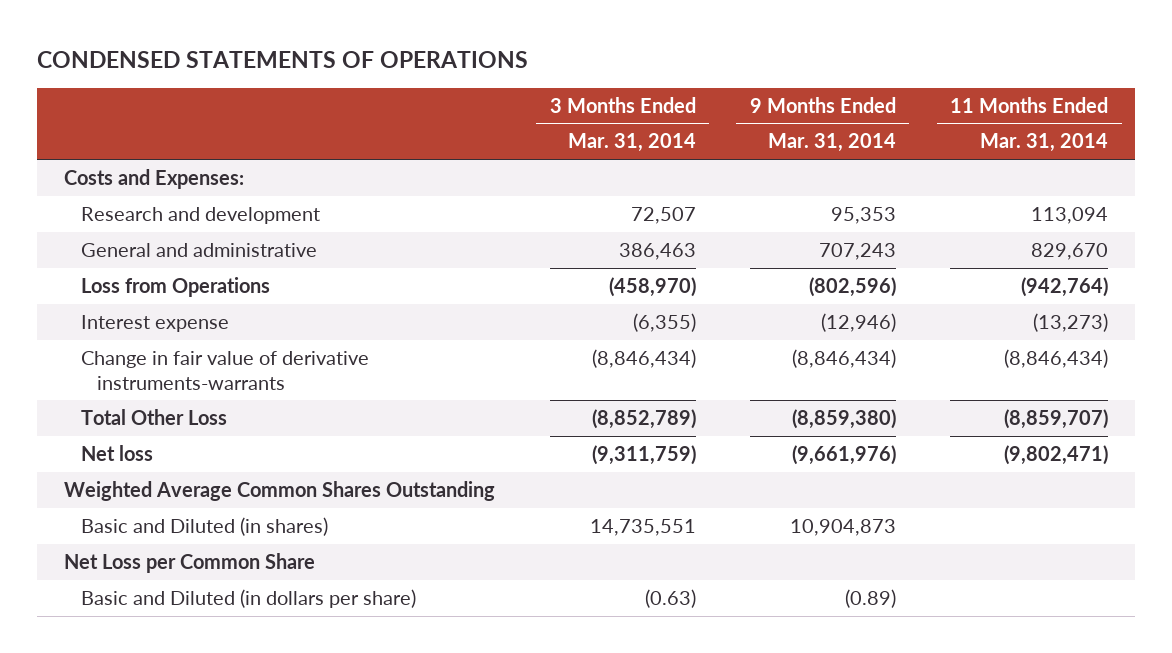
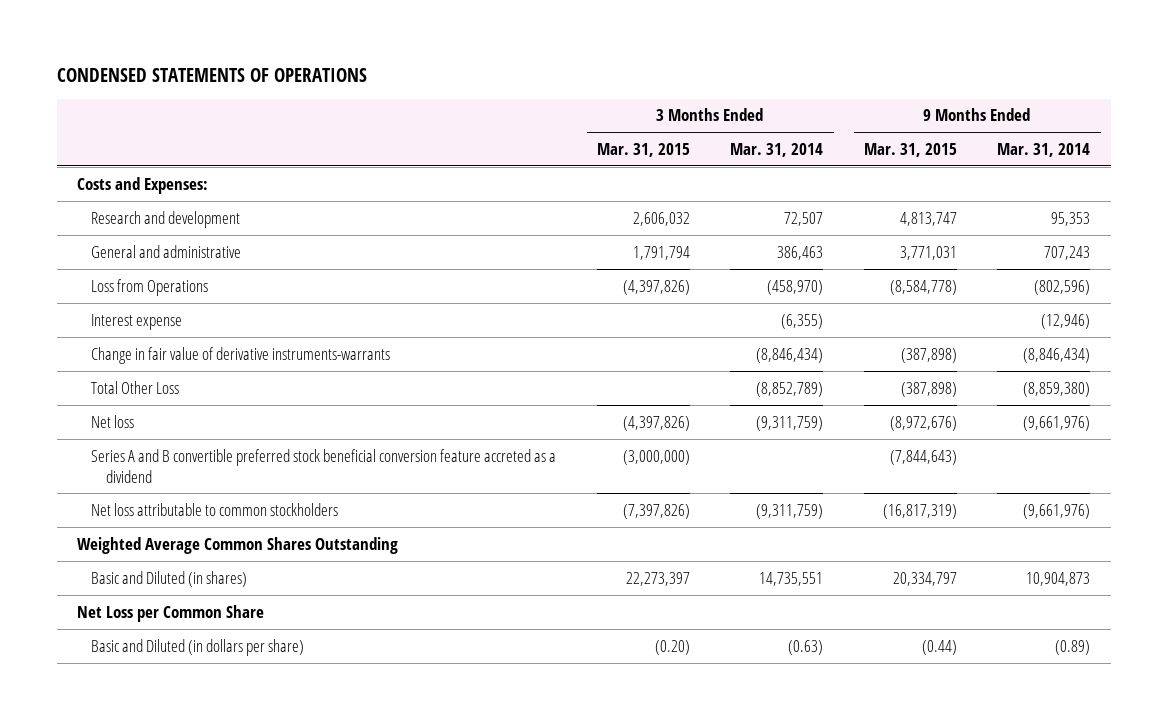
- | 3 Months Ended Mar. 31, 2014 | 9 Months Ended Mar. 31, 2014 | 11 Months Ended Mar. 31, 2014
+ | 3 Months Ended Mar. 31, 2015 | 3 Months Ended Mar. 31, 2014 | 9 Months Ended Mar. 31, 2015 | 9 Months Ended Mar. 31, 2014
+ Series A and B convertible preferred stock beneficial conversion feature accreted as a dividend | (3,000,000) | | (7,844,643) |
+ Net loss attributable to common stockholders | (7,397,826) | (9,311,759) | (16,817,319) | (9,661,976)

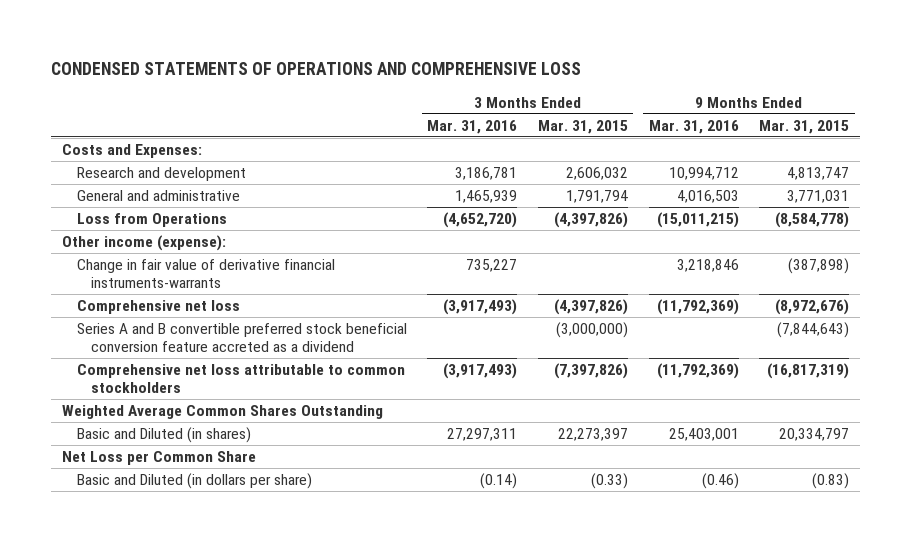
- CONDENSED STATEMENTS OF OPERATIONS
+ CONDENSED STATEMENTS OF OPERATIONS AND COMPREHENSIVE LOSS
- | 3 Months Ended Mar. 31, 2015 | 3 Months Ended Mar. 31, 2014 | 9 Months Ended Mar. 31, 2015 | 9 Months Ended Mar. 31, 2014
+ | 3 Months Ended Mar. 31, 2016 | 3 Months Ended Mar. 31, 2015 | 9 Months Ended Mar. 31, 2016 | 9 Months Ended Mar. 31, 2015
- Interest expense | | (6,355) | | (12,946)
- Change in fair value of derivative instruments-warrants | | (8,846,434) | (387,898) | (8,846,434)
- Total Other Loss | | (8,852,789) | (387,898) | (8,859,380)
- Net loss | (4,397,826) | (9,311,759) | (8,972,676) | (9,661,976)
+ Other income (expense):
+ Change in fair value of derivative financial instruments-warrants | 735,227 | | 3,218,846 | (387,898)
+ Comprehensive net loss | (3,917,493) | (4,397,826) | (11,792,369) | (8,972,676)
- Net loss attributable to common stockholders | (7,397,826) | (9,311,759) | (16,817,319) | (9,661,976)
+ Comprehensive net loss attributable to common stockholders | (3,917,493) | (7,397,826) | (11,792,369) | (16,817,319)
- Basic and Diluted (in dollars per share) | (0.20) | (0.63) | (0.44) | (0.89)
+ Basic and Diluted (in dollars per share) | (0.14) | (0.33) | (0.46) | (0.83)

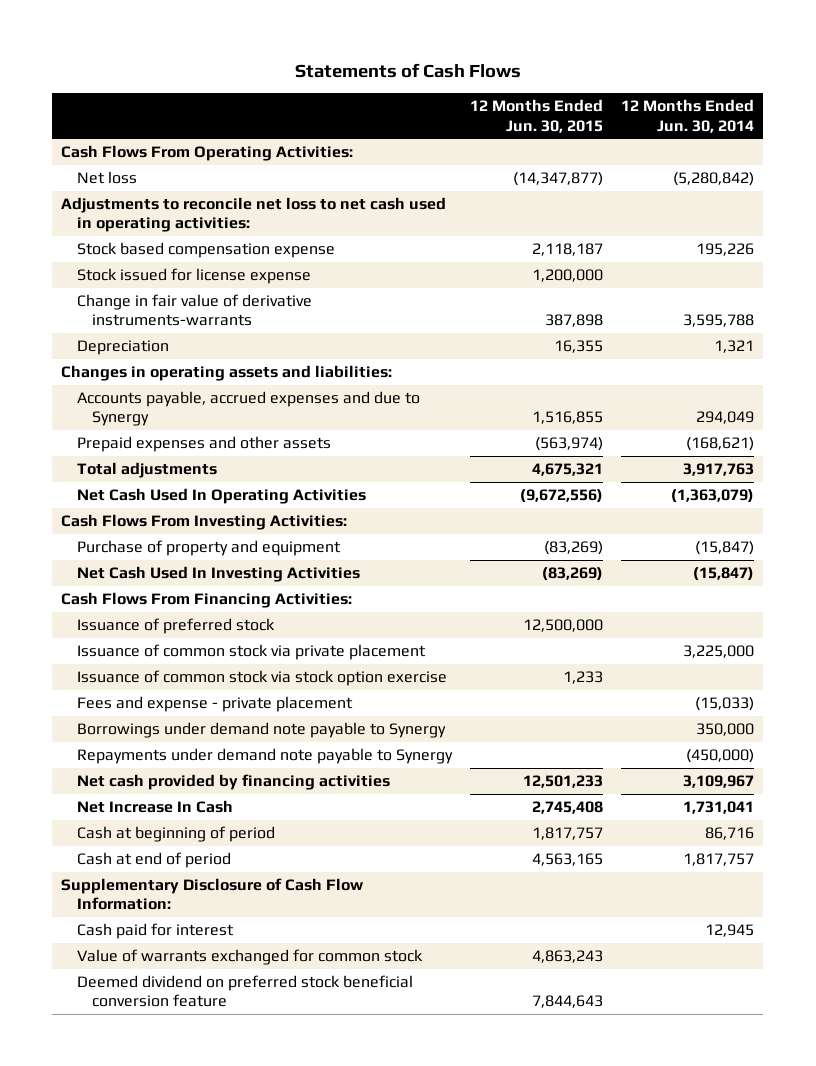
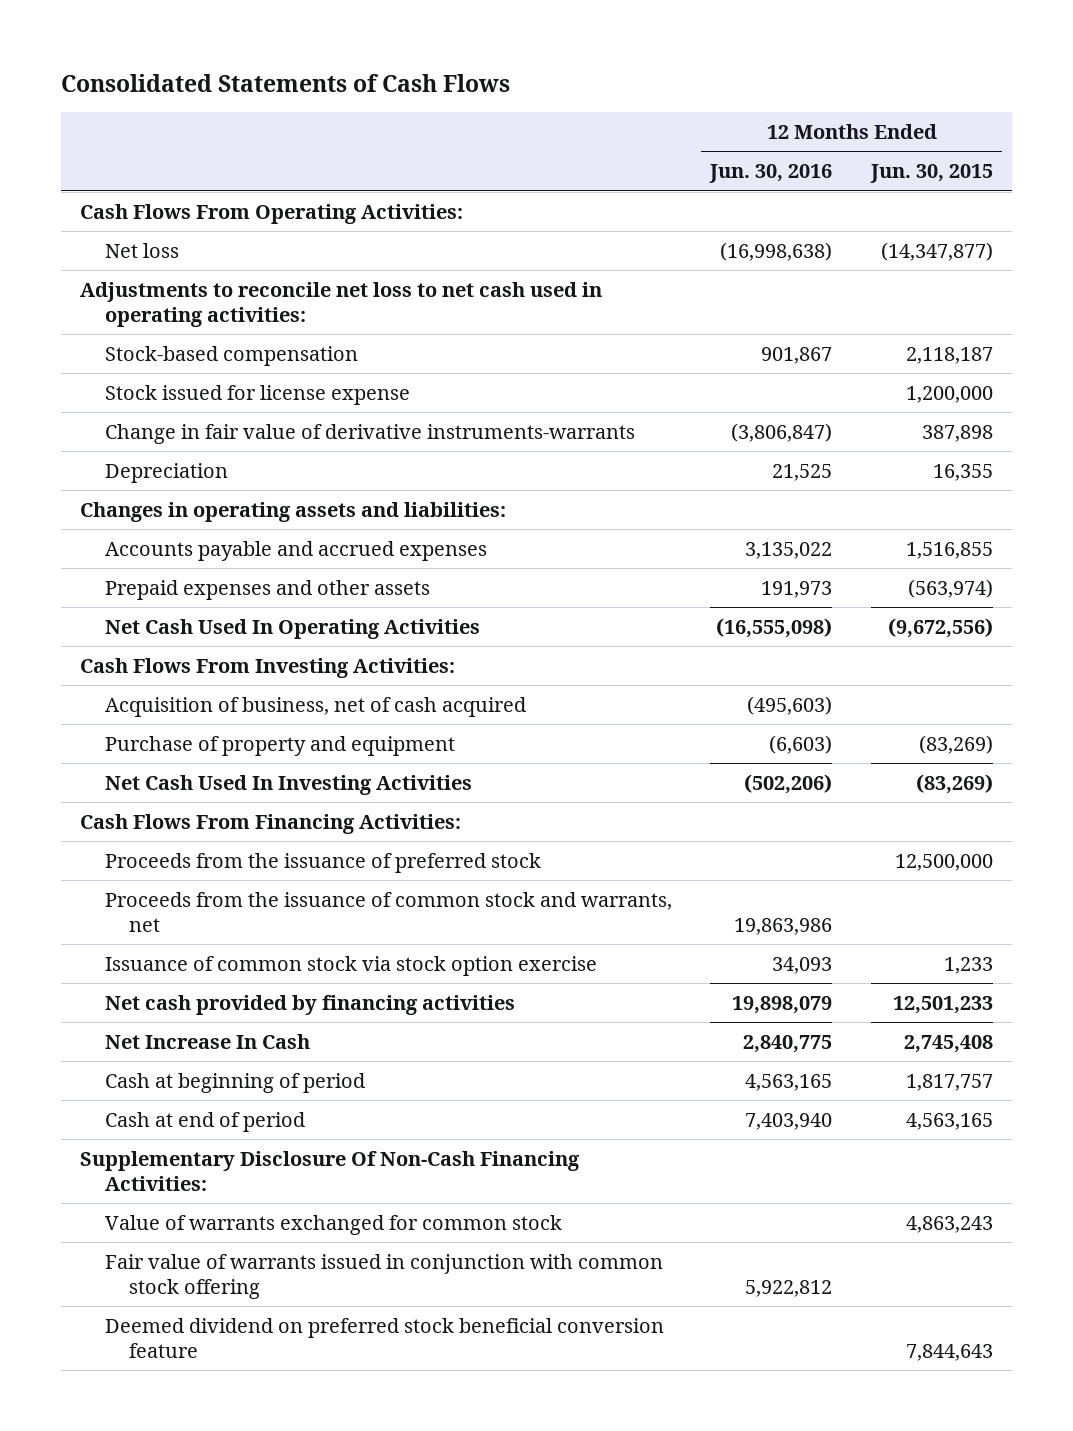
- Statements of Cash Flows
+ Consolidated Statements of Cash Flows
- | 12 Months Ended Jun. 30, 2015 | 12 Months Ended Jun. 30, 2014
+ | 12 Months Ended Jun. 30, 2016 | 12 Months Ended Jun. 30, 2015
- Stock based compensation expense | 2,118,187 | 195,226
+ Stock-based compensation | 901,867 | 2,118,187
- Accounts payable, accrued expenses and due to Synergy | 1,516,855 | 294,049
+ Accounts payable and accrued expenses | 3,135,022 | 1,516,855
- Total adjustments | 4,675,321 | 3,917,763
+ Acquisition of business, net of cash acquired | (495,603) |
- Issuance of preferred stock | 12,500,000 |
- Issuance of common stock via private placement | | 3,225,000
+ Proceeds from the issuance of preferred stock | | 12,500,000
+ Proceeds from the issuance of common stock and warrants, net | 19,863,986 |
- Fees and expense - private placement | | (15,033)
- Borrowings under demand note payable to Synergy | | 350,000
- Repayments under demand note payable to Synergy | | (450,000)
- Supplementary Disclosure of Cash Flow Information:
- Cash paid for interest | | 12,945
+ Supplementary Disclosure Of Non-Cash Financing Activities:
+ Fair value of warrants issued in conjunction with common stock offering | 5,922,812 |

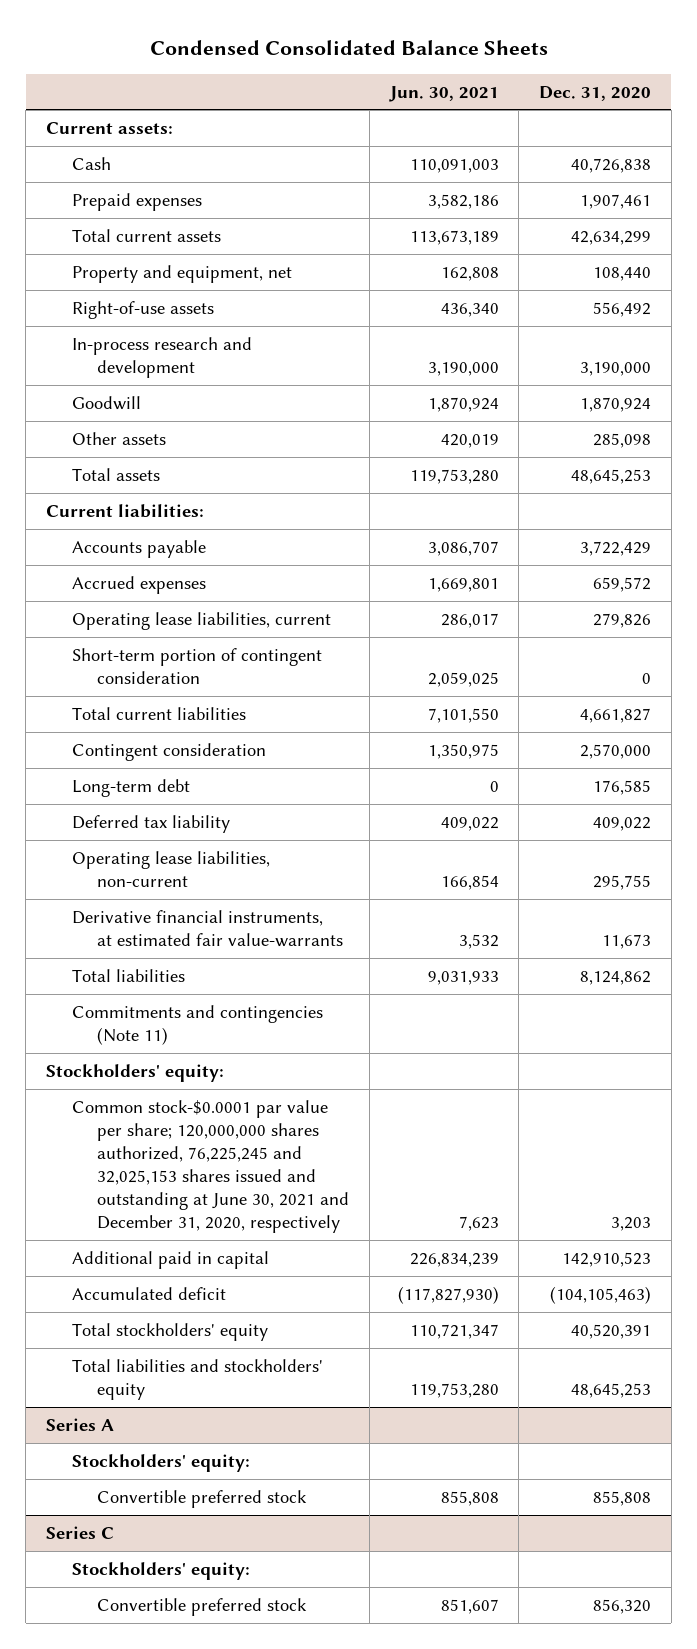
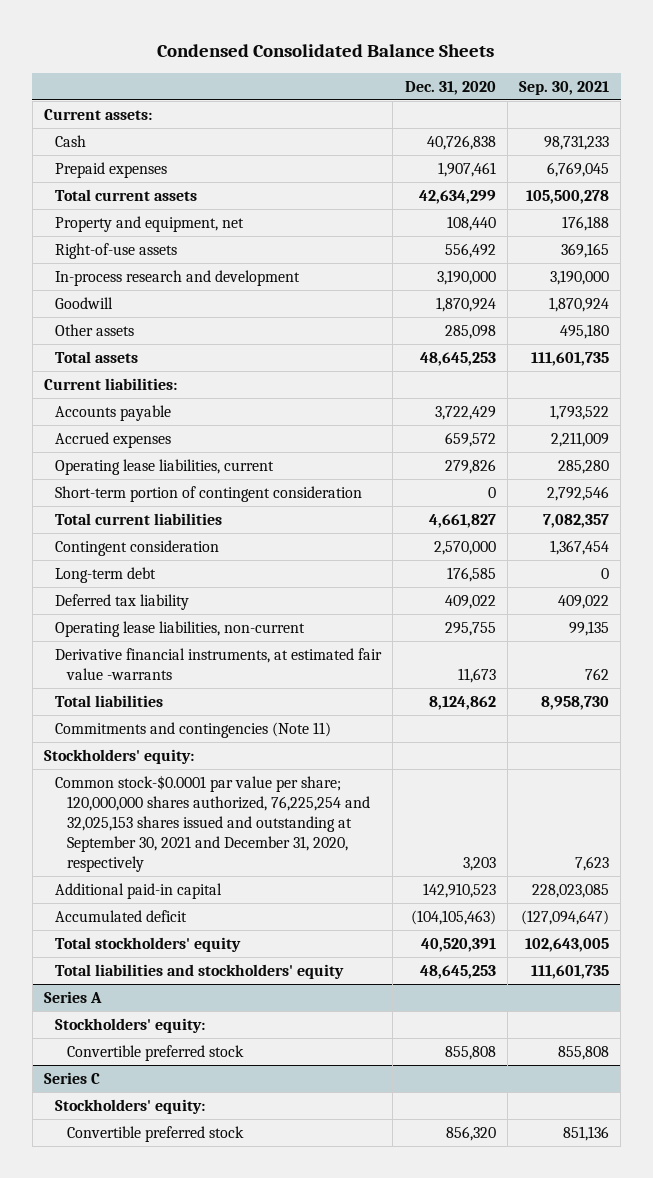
- | Jun. 30, 2021 | Dec. 31, 2020
+ | Dec. 31, 2020 | Sep. 30, 2021
- Derivative financial instruments, at estimated fair value-warrants | 3,532 | 11,673
+ Derivative financial instruments, at estimated fair value -warrants | 11,673 | 762
- Common stock-$0.0001 par value per share; 120,000,000 shares authorized, 76,225,245 and 32,025,153 shares issued and outstanding at June 30, 2021 and December 31, 2020, respectively | 7,623 | 3,203
- Additional paid in capital | 226,834,239 | 142,910,523
+ Common stock-$0.0001 par value per share; 120,000,000 shares authorized, 76,225,254 and 32,025,153 shares issued and outstanding at September 30, 2021 and December 31, 2020, respectively | 3,203 | 7,623
+ Additional paid-in capital | 142,910,523 | 228,023,085

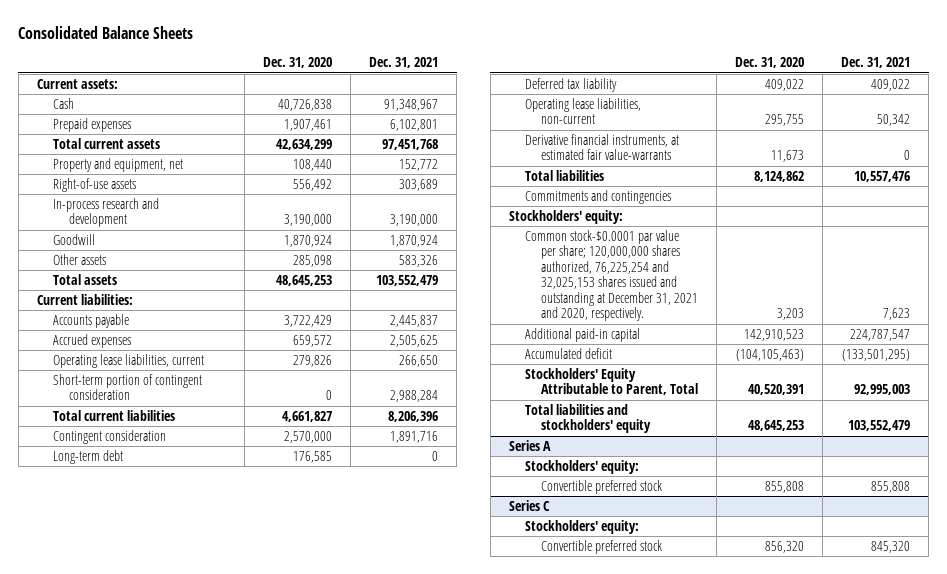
- Condensed Consolidated Balance Sheets
+ Consolidated Balance Sheets
- | Dec. 31, 2020 | Sep. 30, 2021
+ | Dec. 31, 2020 | Dec. 31, 2021
- Derivative financial instruments, at estimated fair value -warrants | 11,673 | 762
+ Derivative financial instruments, at estimated fair value-warrants | 11,673 | 0
- Commitments and contingencies (Note 11)
+ Commitments and contingencies
- Common stock-$0.0001 par value per share; 120,000,000 shares authorized, 76,225,254 and 32,025,153 shares issued and outstanding at September 30, 2021 and December 31, 2020, respectively | 3,203 | 7,623
+ Common stock-$0.0001 par value per share; 120,000,000 shares authorized, 76,225,254 and 32,025,153 shares issued and outstanding at December 31, 2021 and 2020, respectively. | 3,203 | 7,623
- Total stockholders' equity | 40,520,391 | 102,643,005
+ Stockholders' Equity Attributable to Parent, Total | 40,520,391 | 92,995,003

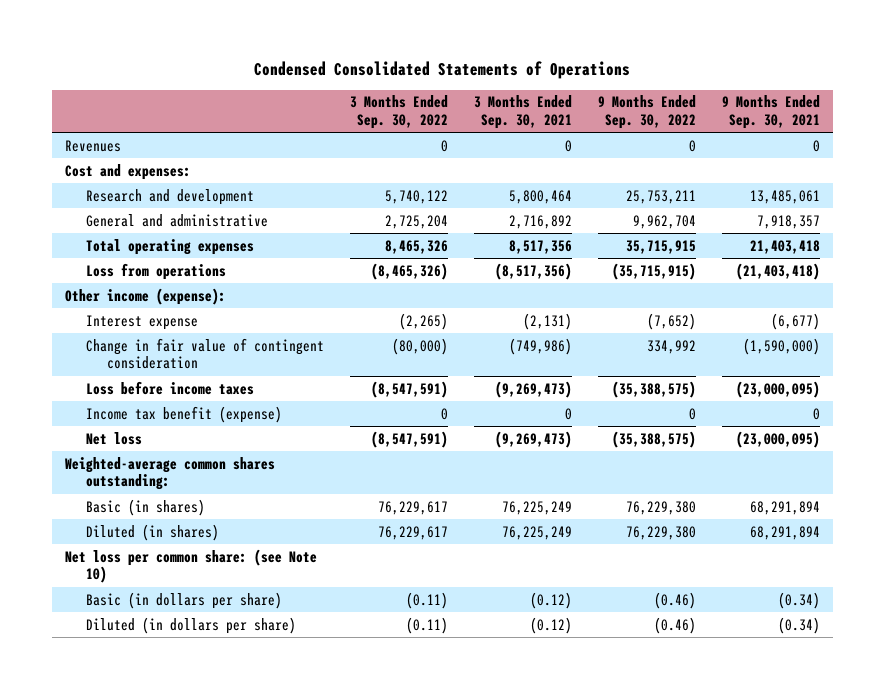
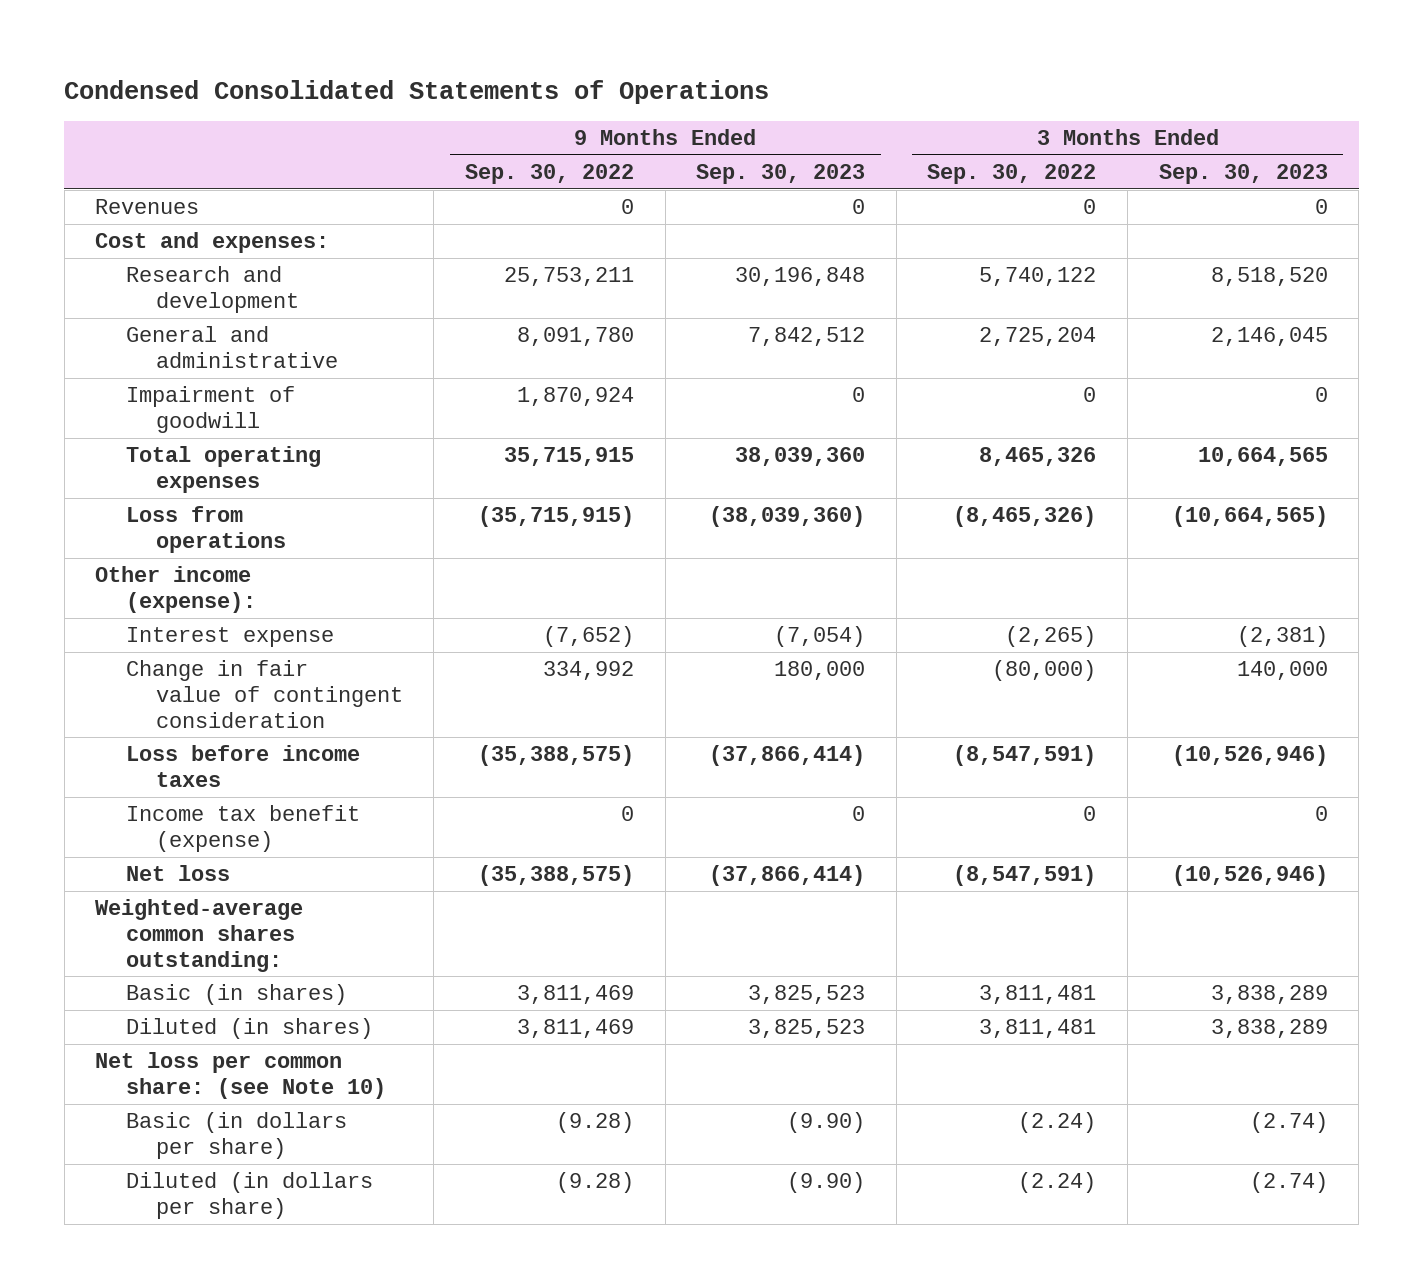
- | 3 Months Ended Sep. 30, 2022 | 3 Months Ended Sep. 30, 2021 | 9 Months Ended Sep. 30, 2022 | 9 Months Ended Sep. 30, 2021
+ | 9 Months Ended Sep. 30, 2022 | 9 Months Ended Sep. 30, 2023 | 3 Months Ended Sep. 30, 2022 | 3 Months Ended Sep. 30, 2023
- General and administrative | 2,725,204 | 2,716,892 | 9,962,704 | 7,918,357
+ General and administrative | 8,091,780 | 7,842,512 | 2,725,204 | 2,146,045
+ Impairment of goodwill | 1,870,924 | 0 | 0 | 0
- Basic (in shares) | 76,229,617 | 76,225,249 | 76,229,380 | 68,291,894
- Diluted (in shares) | 76,229,617 | 76,225,249 | 76,229,380 | 68,291,894
+ Basic (in shares) | 3,811,469 | 3,825,523 | 3,811,481 | 3,838,289
+ Diluted (in shares) | 3,811,469 | 3,825,523 | 3,811,481 | 3,838,289
- Basic (in dollars per share) | (0.11) | (0.12) | (0.46) | (0.34)
- Diluted (in dollars per share) | (0.11) | (0.12) | (0.46) | (0.34)
+ Basic (in dollars per share) | (9.28) | (9.90) | (2.24) | (2.74)
+ Diluted (in dollars per share) | (9.28) | (9.90) | (2.24) | (2.74)

